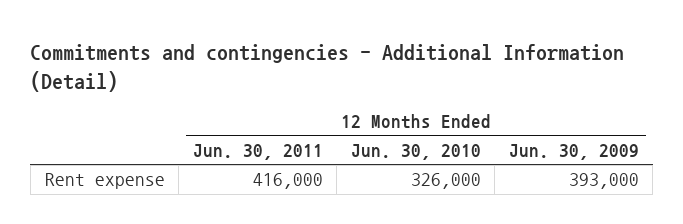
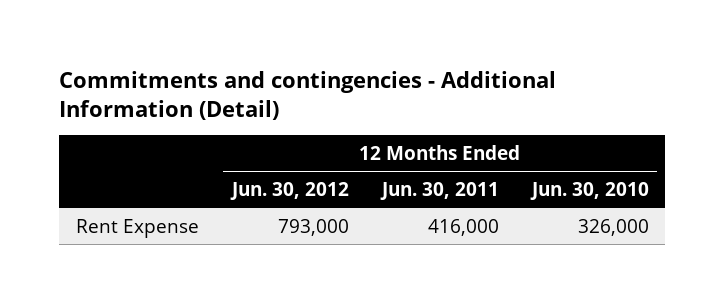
- | 12 Months Ended Jun. 30, 2011 | 12 Months Ended Jun. 30, 2010 | 12 Months Ended Jun. 30, 2009
+ | 12 Months Ended Jun. 30, 2012 | 12 Months Ended Jun. 30, 2011 | 12 Months Ended Jun. 30, 2010
- Rent expense | 416,000 | 326,000 | 393,000
+ Rent Expense | 793,000 | 416,000 | 326,000

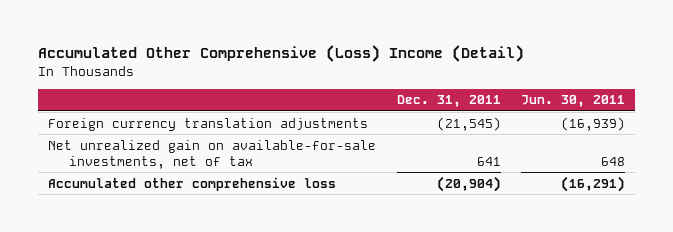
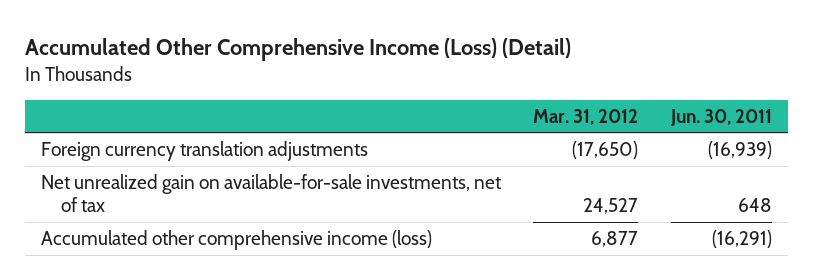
- Accumulated Other Comprehensive (Loss) Income (Detail)
+ Accumulated Other Comprehensive Income (Loss) (Detail)
- | Dec. 31, 2011 | Jun. 30, 2011
+ | Mar. 31, 2012 | Jun. 30, 2011
- Accumulated other comprehensive loss | (20,904) | (16,291)
+ Accumulated other comprehensive income (loss) | 6,877 | (16,291)

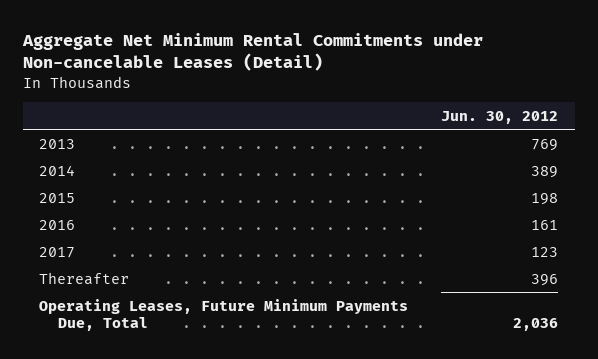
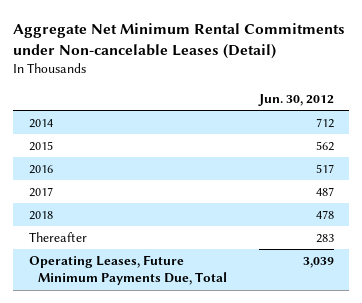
- 2013 | 769
- 2014 | 389
- 2015 | 198
- 2016 | 161
- 2017 | 123
- Thereafter | 396
- Operating Leases, Future Minimum Payments Due, Total | 2,036
+ 2014 | 712
+ 2015 | 562
+ 2016 | 517
+ 2017 | 487
+ 2018 | 478
+ Thereafter | 283
+ Operating Leases, Future Minimum Payments Due, Total | 3,039

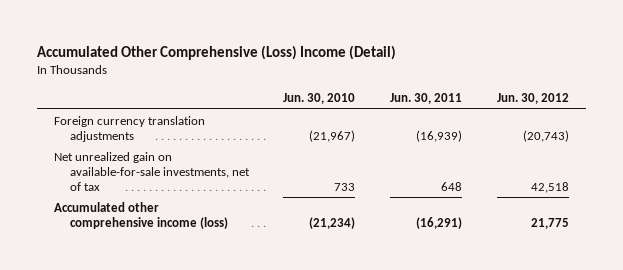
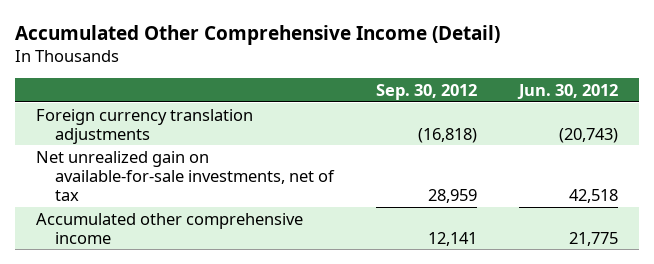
- Accumulated Other Comprehensive (Loss) Income (Detail)
+ Accumulated Other Comprehensive Income (Detail)
- | Jun. 30, 2010 | Jun. 30, 2011 | Jun. 30, 2012
+ | Sep. 30, 2012 | Jun. 30, 2012
- Accumulated other comprehensive income (loss) | (21,234) | (16,291) | 21,775
+ Accumulated other comprehensive income | 12,141 | 21,775

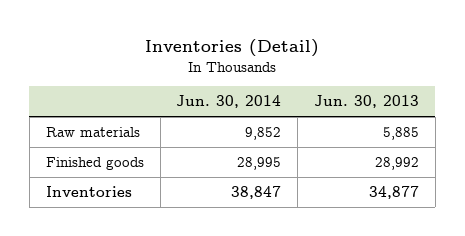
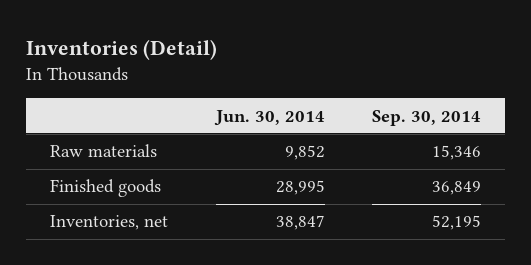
- | Jun. 30, 2014 | Jun. 30, 2013
+ | Jun. 30, 2014 | Sep. 30, 2014
- Inventories | 38,847 | 34,877
+ Inventories, net | 38,847 | 52,195

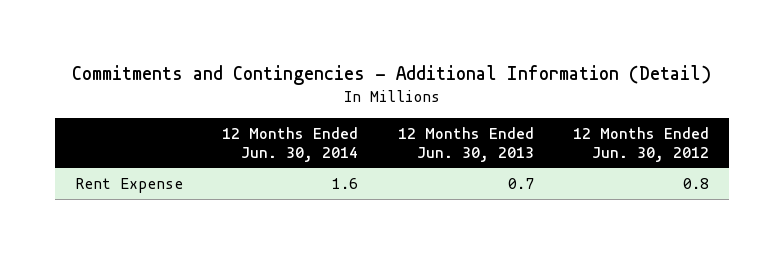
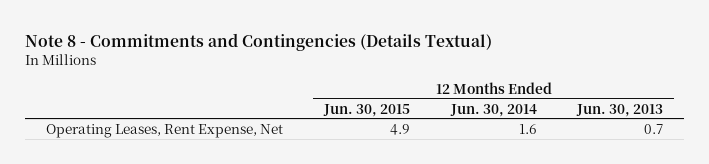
- Commitments and Contingencies - Additional Information (Detail)
+ Note 8 - Commitments and Contingencies (Details Textual)
- | 12 Months Ended Jun. 30, 2014 | 12 Months Ended Jun. 30, 2013 | 12 Months Ended Jun. 30, 2012
+ | 12 Months Ended Jun. 30, 2015 | 12 Months Ended Jun. 30, 2014 | 12 Months Ended Jun. 30, 2013
- Rent Expense | 1.6 | 0.7 | 0.8
+ Operating Leases, Rent Expense, Net | 4.9 | 1.6 | 0.7

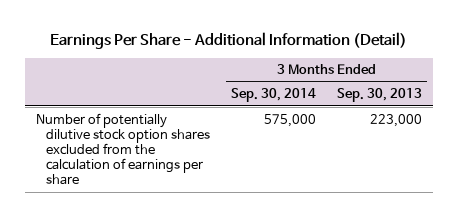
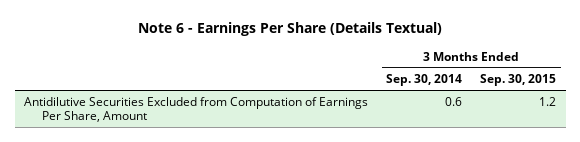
- Earnings Per Share - Additional Information (Detail)
+ Note 6 - Earnings Per Share (Details Textual)
- | 3 Months Ended Sep. 30, 2014 | 3 Months Ended Sep. 30, 2013
+ | 3 Months Ended Sep. 30, 2014 | 3 Months Ended Sep. 30, 2015
- Number of potentially dilutive stock option shares excluded from the calculation of earnings per share | 575,000 | 223,000
+ Antidilutive Securities Excluded from Computation of Earnings Per Share, Amount | 0.6 | 1.2

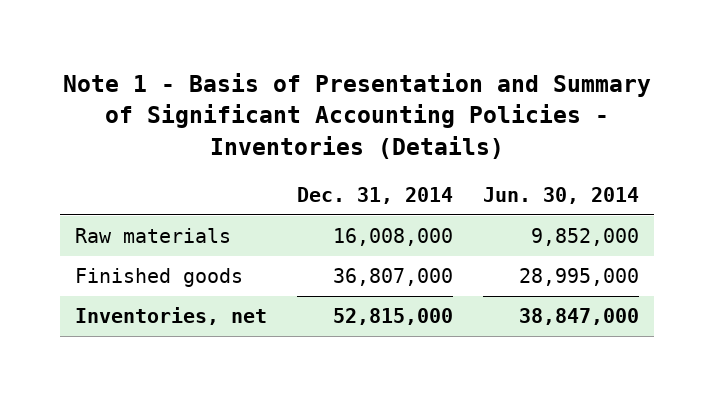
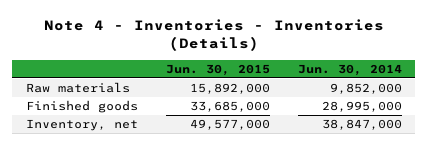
- Note 1 - Basis of Presentation and Summary of Significant Accounting Policies - Inventories (Details)
+ Note 4 - Inventories - Inventories (Details)
- | Dec. 31, 2014 | Jun. 30, 2014
+ | Jun. 30, 2015 | Jun. 30, 2014
- Inventories, net | 52,815,000 | 38,847,000
+ Inventory, net | 49,577,000 | 38,847,000

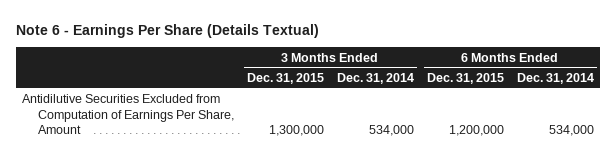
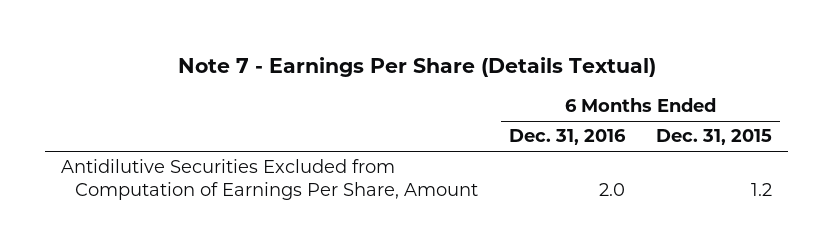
- Note 6 - Earnings Per Share (Details Textual)
+ Note 7 - Earnings Per Share (Details Textual)
- | 3 Months Ended Dec. 31, 2015 | 3 Months Ended Dec. 31, 2014 | 6 Months Ended Dec. 31, 2015 | 6 Months Ended Dec. 31, 2014
+ | 6 Months Ended Dec. 31, 2016 | 6 Months Ended Dec. 31, 2015
- Antidilutive Securities Excluded from Computation of Earnings Per Share, Amount | 1,300,000 | 534,000 | 1,200,000 | 534,000
+ Antidilutive Securities Excluded from Computation of Earnings Per Share, Amount | 2.0 | 1.2

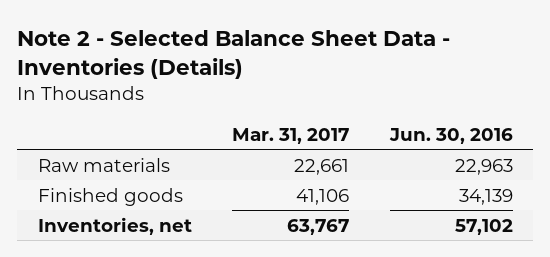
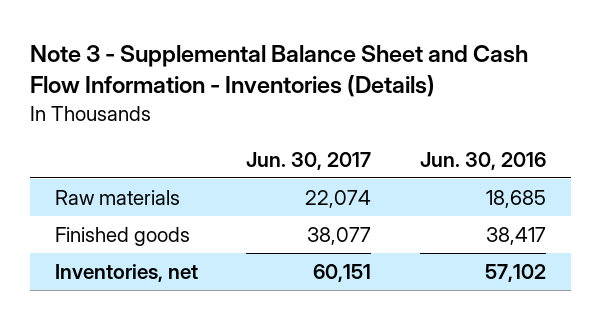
- Note 2 - Selected Balance Sheet Data - Inventories (Details)
+ Note 3 - Supplemental Balance Sheet and Cash Flow Information - Inventories (Details)
- | Mar. 31, 2017 | Jun. 30, 2016
+ | Jun. 30, 2017 | Jun. 30, 2016
- Raw materials | 22,661 | 22,963
- Finished goods | 41,106 | 34,139
+ Raw materials | 22,074 | 18,685
+ Finished goods | 38,077 | 38,417

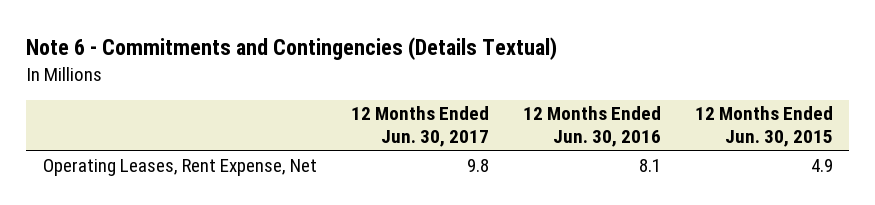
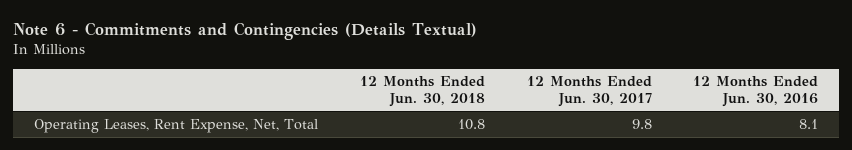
- | 12 Months Ended Jun. 30, 2017 | 12 Months Ended Jun. 30, 2016 | 12 Months Ended Jun. 30, 2015
+ | 12 Months Ended Jun. 30, 2018 | 12 Months Ended Jun. 30, 2017 | 12 Months Ended Jun. 30, 2016
- Operating Leases, Rent Expense, Net | 9.8 | 8.1 | 4.9
+ Operating Leases, Rent Expense, Net, Total | 10.8 | 9.8 | 8.1

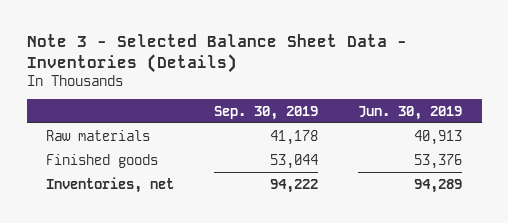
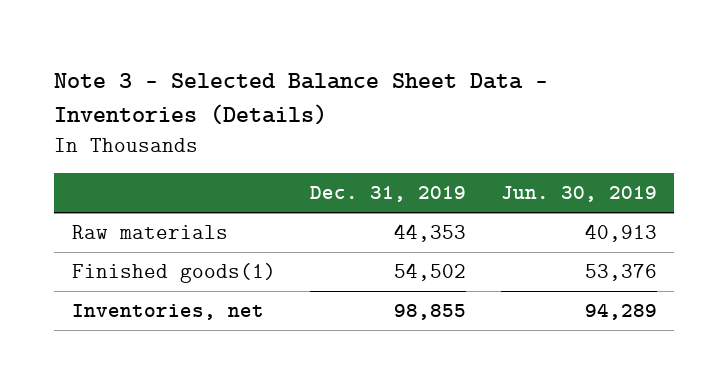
- | Sep. 30, 2019 | Jun. 30, 2019
+ | Dec. 31, 2019 | Jun. 30, 2019
- Finished goods | 53,044 | 53,376
+ Finished goods(1) | 54,502 | 53,376

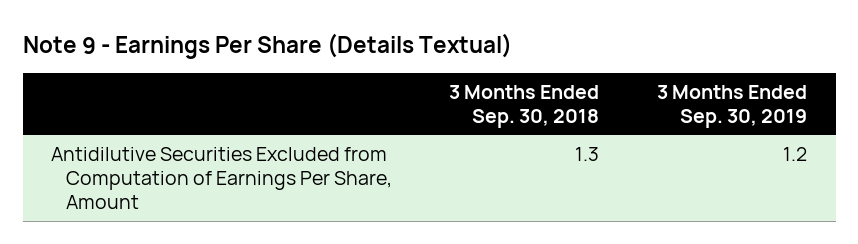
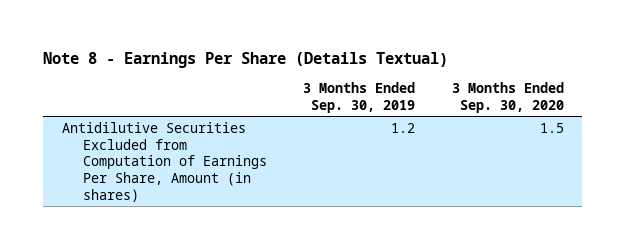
- Note 9 - Earnings Per Share (Details Textual)
+ Note 8 - Earnings Per Share (Details Textual)
- | 3 Months Ended Sep. 30, 2018 | 3 Months Ended Sep. 30, 2019
+ | 3 Months Ended Sep. 30, 2019 | 3 Months Ended Sep. 30, 2020
- Antidilutive Securities Excluded from Computation of Earnings Per Share, Amount | 1.3 | 1.2
+ Antidilutive Securities Excluded from Computation of Earnings Per Share, Amount (in shares) | 1.2 | 1.5

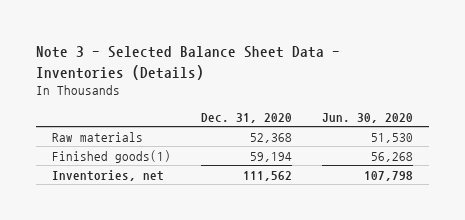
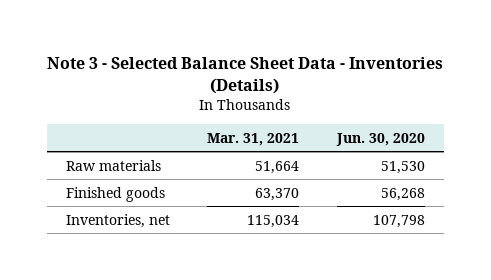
- | Dec. 31, 2020 | Jun. 30, 2020
+ | Mar. 31, 2021 | Jun. 30, 2020
- Finished goods(1) | 59,194 | 56,268
+ Finished goods | 63,370 | 56,268

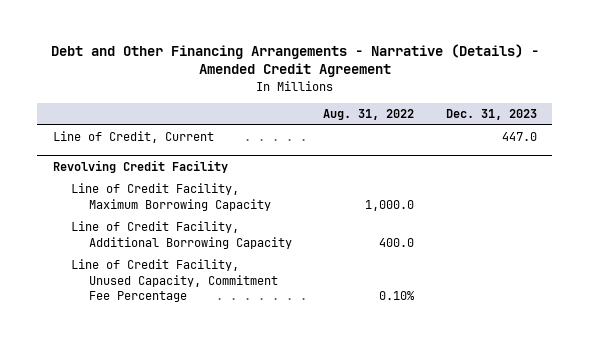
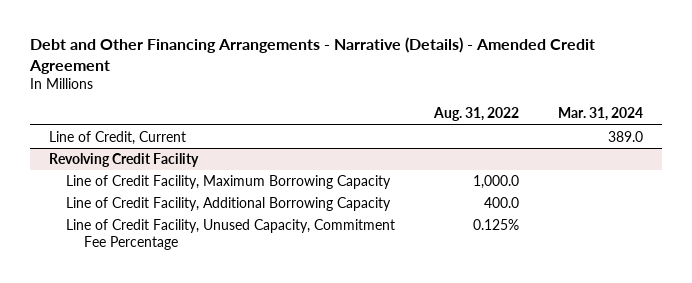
- | Aug. 31, 2022 | Dec. 31, 2023
+ | Aug. 31, 2022 | Mar. 31, 2024
@ Revolving Credit Facility
- Line of Credit Facility, Unused Capacity, Commitment Fee Percentage | 0.10% |
+ Line of Credit Facility, Unused Capacity, Commitment Fee Percentage | 0.125% |

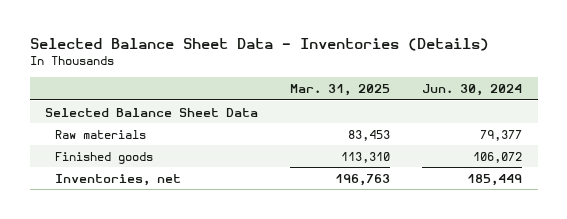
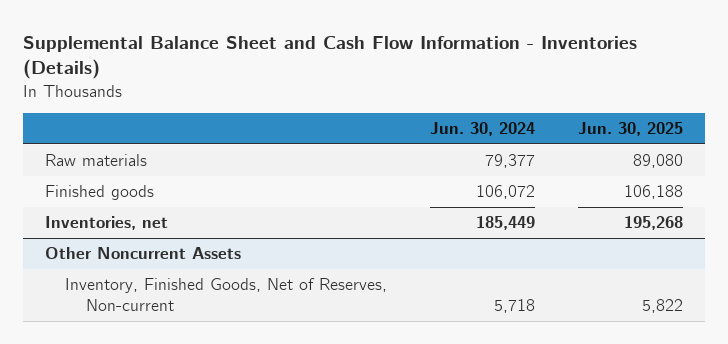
- Selected Balance Sheet Data - Inventories (Details)
+ Supplemental Balance Sheet and Cash Flow Information - Inventories (Details)
- | Mar. 31, 2025 | Jun. 30, 2024
+ | Jun. 30, 2024 | Jun. 30, 2025
- Selected Balance Sheet Data
+ Other Noncurrent Assets
+ Inventory, Finished Goods, Net of Reserves, Non-current | 5,718 | 5,822

